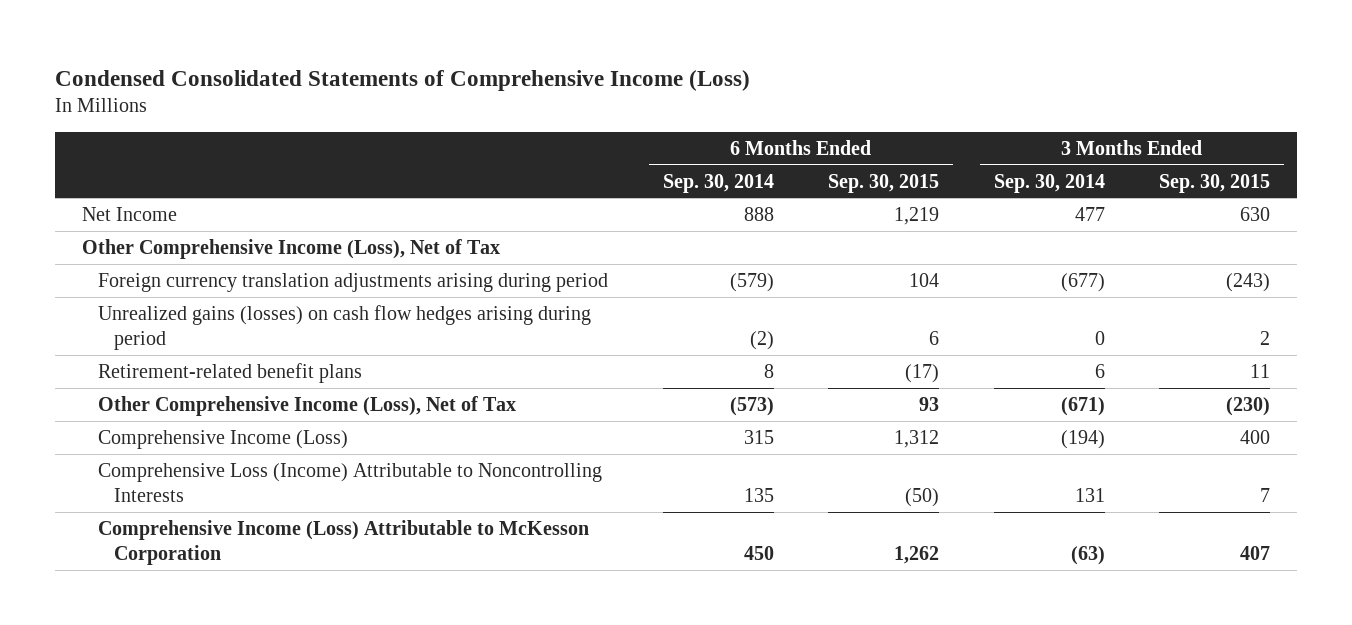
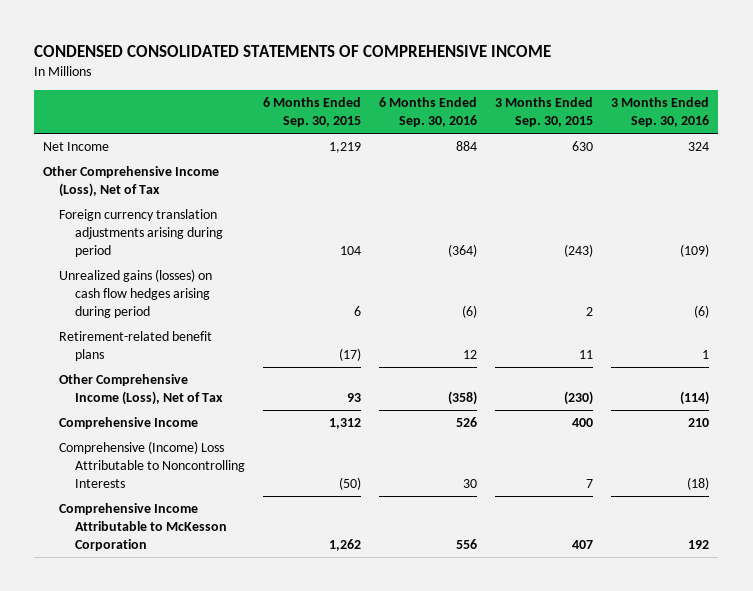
- Condensed Consolidated Statements of Comprehensive Income (Loss)
+ CONDENSED CONSOLIDATED STATEMENTS OF COMPREHENSIVE INCOME
- | 6 Months Ended Sep. 30, 2014 | 6 Months Ended Sep. 30, 2015 | 3 Months Ended Sep. 30, 2014 | 3 Months Ended Sep. 30, 2015
+ | 6 Months Ended Sep. 30, 2015 | 6 Months Ended Sep. 30, 2016 | 3 Months Ended Sep. 30, 2015 | 3 Months Ended Sep. 30, 2016
- Comprehensive Income (Loss) | 315 | 1,312 | (194) | 400
- Comprehensive Loss (Income) Attributable to Noncontrolling Interests | 135 | (50) | 131 | 7
- Comprehensive Income (Loss) Attributable to McKesson Corporation | 450 | 1,262 | (63) | 407
+ Comprehensive Income | 1,312 | 526 | 400 | 210
+ Comprehensive (Income) Loss Attributable to Noncontrolling Interests | (50) | 30 | 7 | (18)
+ Comprehensive Income Attributable to McKesson Corporation | 1,262 | 556 | 407 | 192

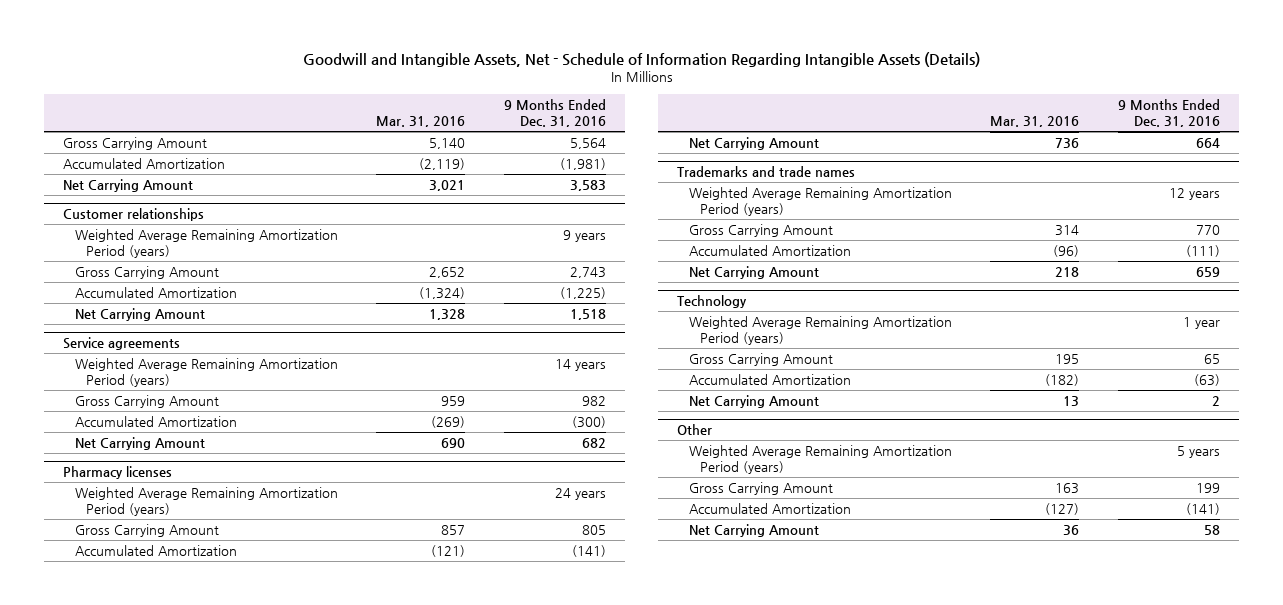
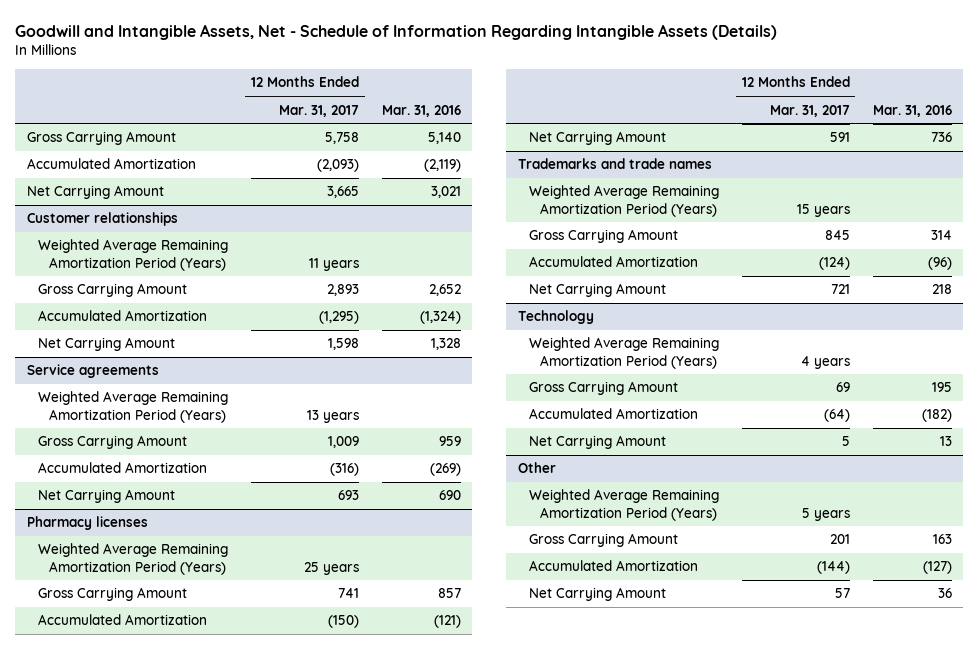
- | Mar. 31, 2016 | 9 Months Ended Dec. 31, 2016
+ | 12 Months Ended Mar. 31, 2017 | Mar. 31, 2016
@ Customer relationships
- Weighted Average Remaining Amortization Period (years) | | 9 years
+ Weighted Average Remaining Amortization Period (Years) | 11 years |
@ Service agreements
- Weighted Average Remaining Amortization Period (years) | | 14 years
+ Weighted Average Remaining Amortization Period (Years) | 13 years |
@ Pharmacy licenses
- Weighted Average Remaining Amortization Period (years) | | 24 years
+ Weighted Average Remaining Amortization Period (Years) | 25 years |
@ Trademarks and trade names
- Weighted Average Remaining Amortization Period (years) | | 12 years
+ Weighted Average Remaining Amortization Period (Years) | 15 years |
@ Technology
- Weighted Average Remaining Amortization Period (years) | | 1 year
+ Weighted Average Remaining Amortization Period (Years) | 4 years |
@ Other
- Weighted Average Remaining Amortization Period (years) | | 5 years
+ Weighted Average Remaining Amortization Period (Years) | 5 years |

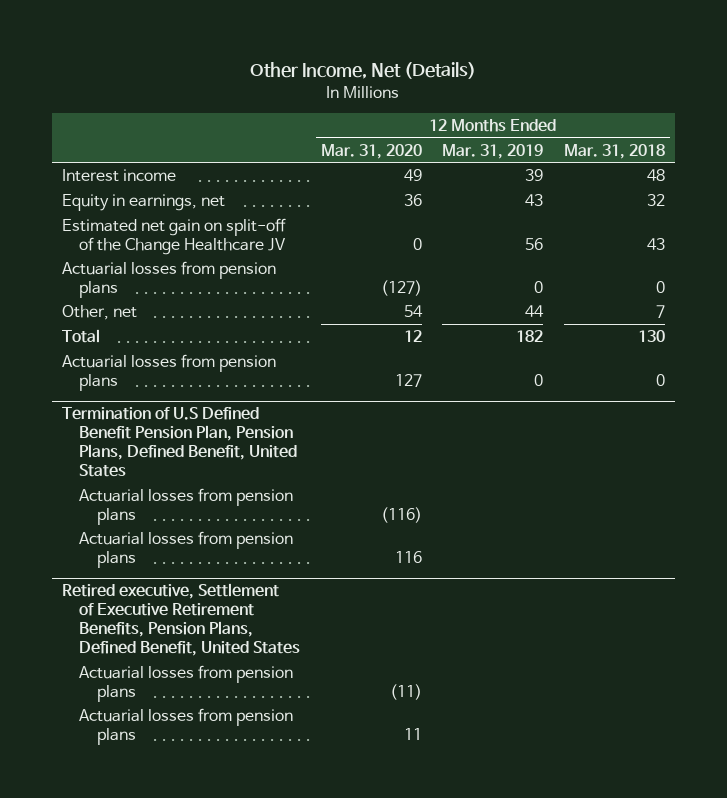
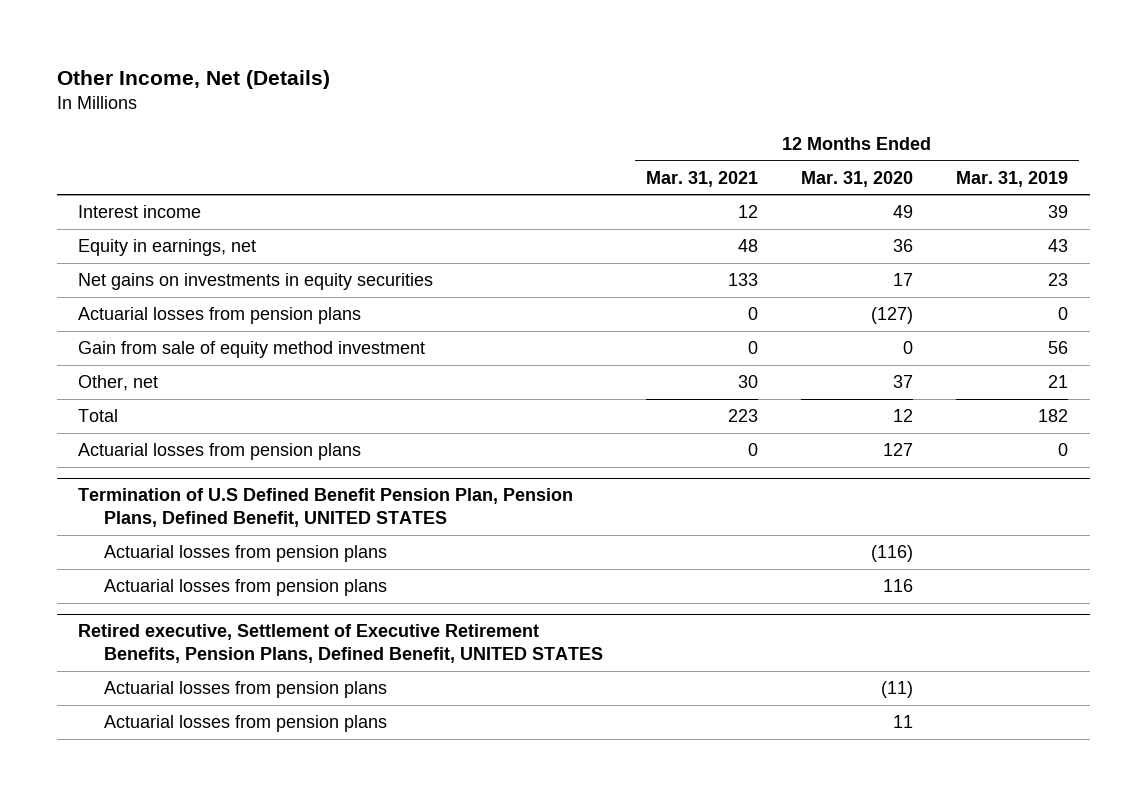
- | 12 Months Ended Mar. 31, 2020 | 12 Months Ended Mar. 31, 2019 | 12 Months Ended Mar. 31, 2018
+ | 12 Months Ended Mar. 31, 2021 | 12 Months Ended Mar. 31, 2020 | 12 Months Ended Mar. 31, 2019
- Estimated net gain on split-off of the Change Healthcare JV | 0 | 56 | 43
+ Net gains on investments in equity securities | 133 | 17 | 23
- Other, net | 54 | 44 | 7
+ Gain from sale of equity method investment | 0 | 0 | 56
+ Other, net | 30 | 37 | 21
- Termination of U.S Defined Benefit Pension Plan, Pension Plans, Defined Benefit, United States
+ Termination of U.S Defined Benefit Pension Plan, Pension Plans, Defined Benefit, UNITED STATES
- Retired executive, Settlement of Executive Retirement Benefits, Pension Plans, Defined Benefit, United States
+ Retired executive, Settlement of Executive Retirement Benefits, Pension Plans, Defined Benefit, UNITED STATES

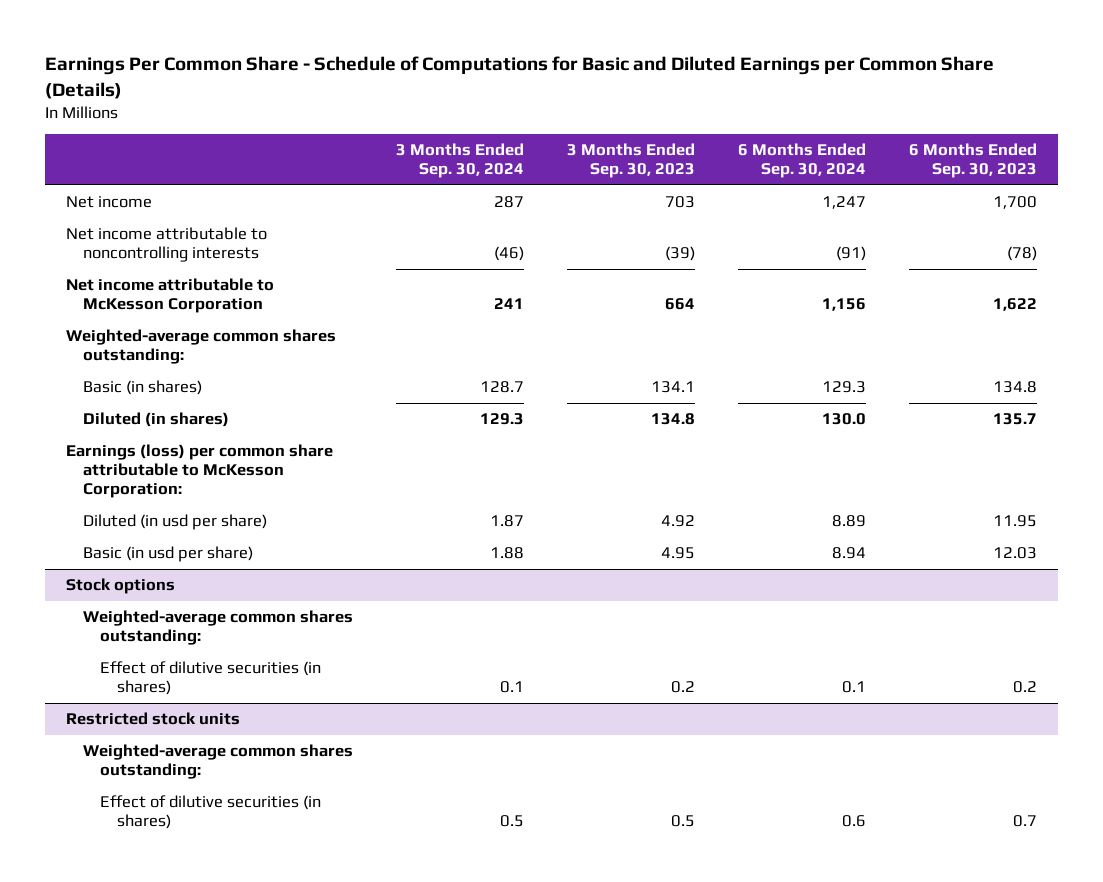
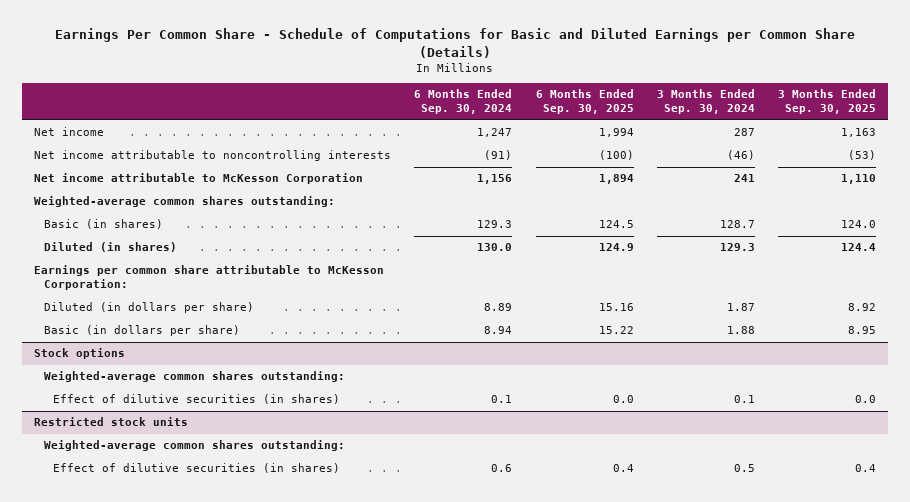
- | 3 Months Ended Sep. 30, 2024 | 3 Months Ended Sep. 30, 2023 | 6 Months Ended Sep. 30, 2024 | 6 Months Ended Sep. 30, 2023
+ | 6 Months Ended Sep. 30, 2024 | 6 Months Ended Sep. 30, 2025 | 3 Months Ended Sep. 30, 2024 | 3 Months Ended Sep. 30, 2025
- Earnings (loss) per common share attributable to McKesson Corporation:
- Diluted (in usd per share) | 1.87 | 4.92 | 8.89 | 11.95
- Basic (in usd per share) | 1.88 | 4.95 | 8.94 | 12.03
+ Earnings per common share attributable to McKesson Corporation:
+ Diluted (in dollars per share) | 8.89 | 15.16 | 1.87 | 8.92
+ Basic (in dollars per share) | 8.94 | 15.22 | 1.88 | 8.95

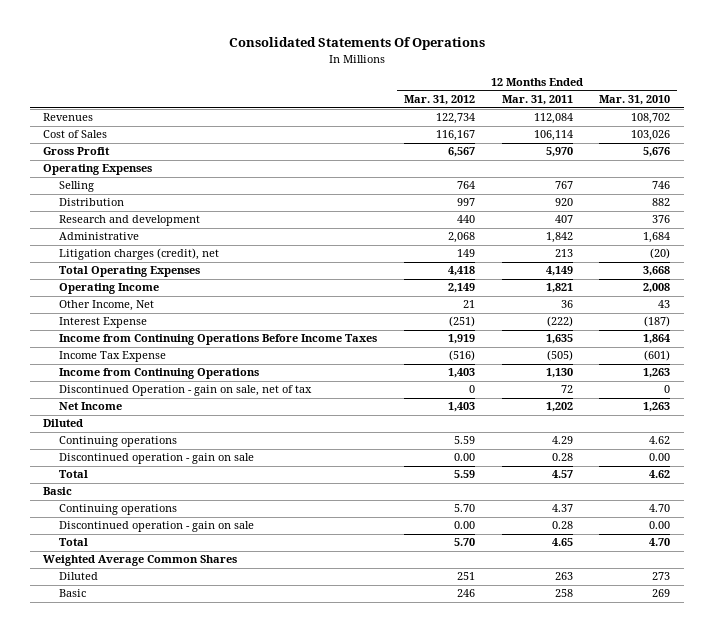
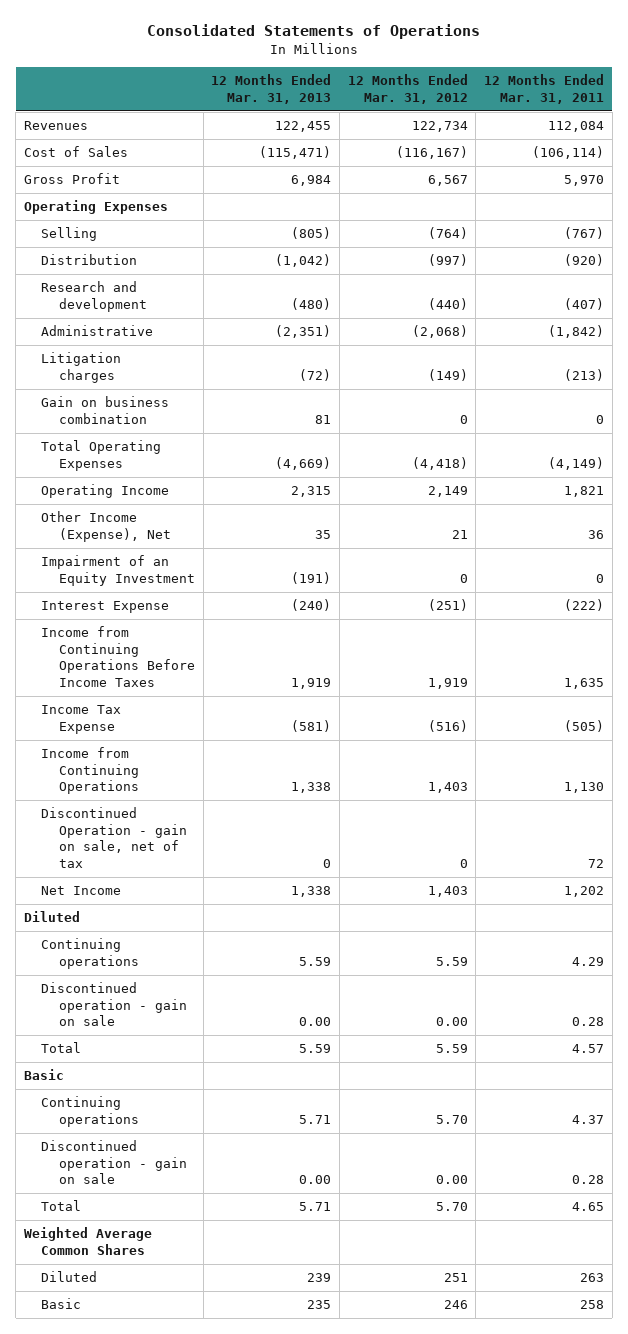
- Consolidated Statements Of Operations
+ Consolidated Statements of Operations
- | 12 Months Ended Mar. 31, 2012 | 12 Months Ended Mar. 31, 2011 | 12 Months Ended Mar. 31, 2010
+ | 12 Months Ended Mar. 31, 2013 | 12 Months Ended Mar. 31, 2012 | 12 Months Ended Mar. 31, 2011
- Cost of Sales | 116,167 | 106,114 | 103,026
+ Cost of Sales | (115,471) | (116,167) | (106,114)
- Selling | 764 | 767 | 746
- Distribution | 997 | 920 | 882
- Research and development | 440 | 407 | 376
- Administrative | 2,068 | 1,842 | 1,684
- Litigation charges (credit), net | 149 | 213 | (20)
- Total Operating Expenses | 4,418 | 4,149 | 3,668
+ Selling | (805) | (764) | (767)
+ Distribution | (1,042) | (997) | (920)
+ Research and development | (480) | (440) | (407)
+ Administrative | (2,351) | (2,068) | (1,842)
+ Litigation charges | (72) | (149) | (213)
+ Gain on business combination | 81 | 0 | 0
+ Total Operating Expenses | (4,669) | (4,418) | (4,149)
- Other Income, Net | 21 | 36 | 43
+ Other Income (Expense), Net | 35 | 21 | 36
+ Impairment of an Equity Investment | (191) | 0 | 0

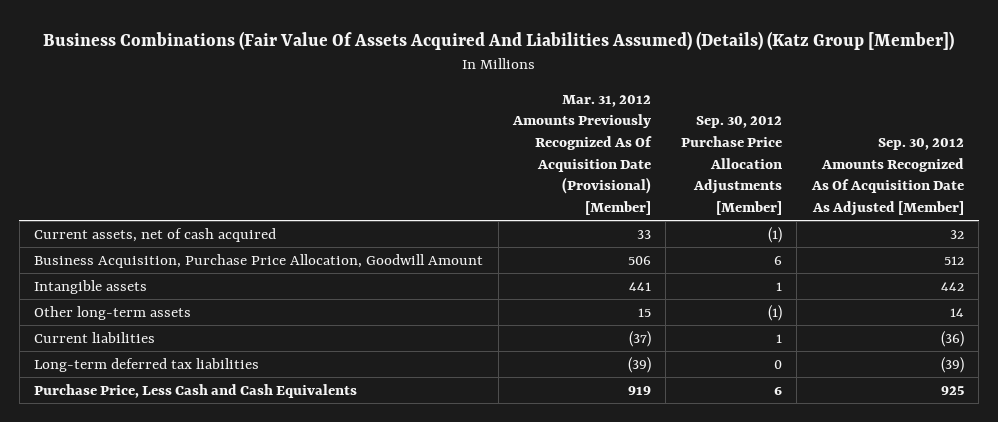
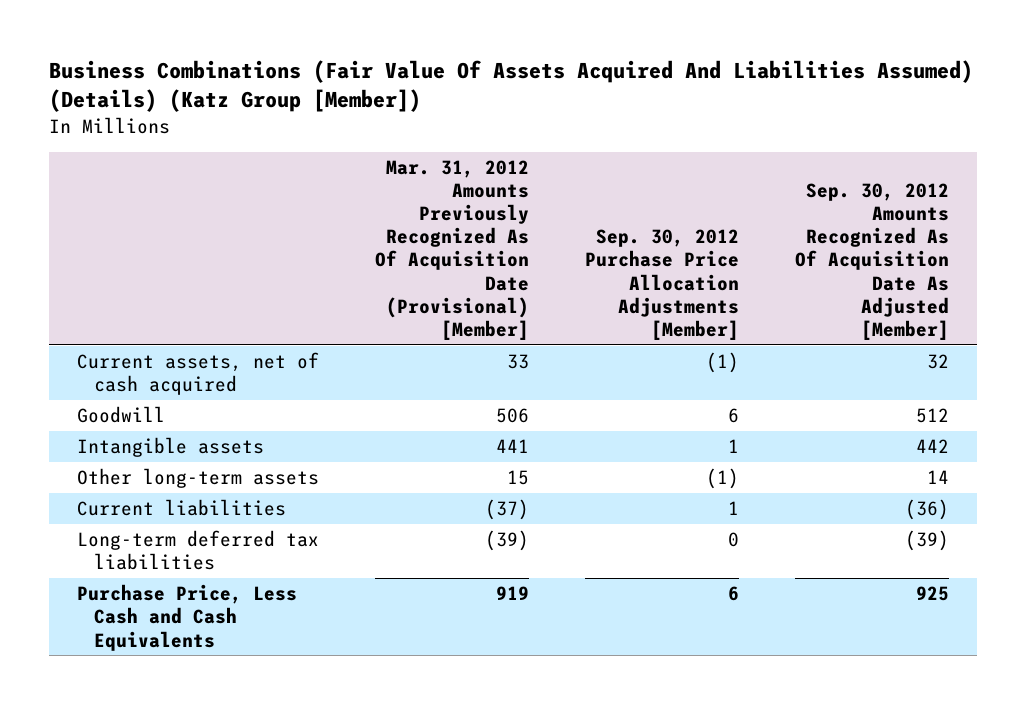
- Business Acquisition, Purchase Price Allocation, Goodwill Amount | 506 | 6 | 512
+ Goodwill | 506 | 6 | 512

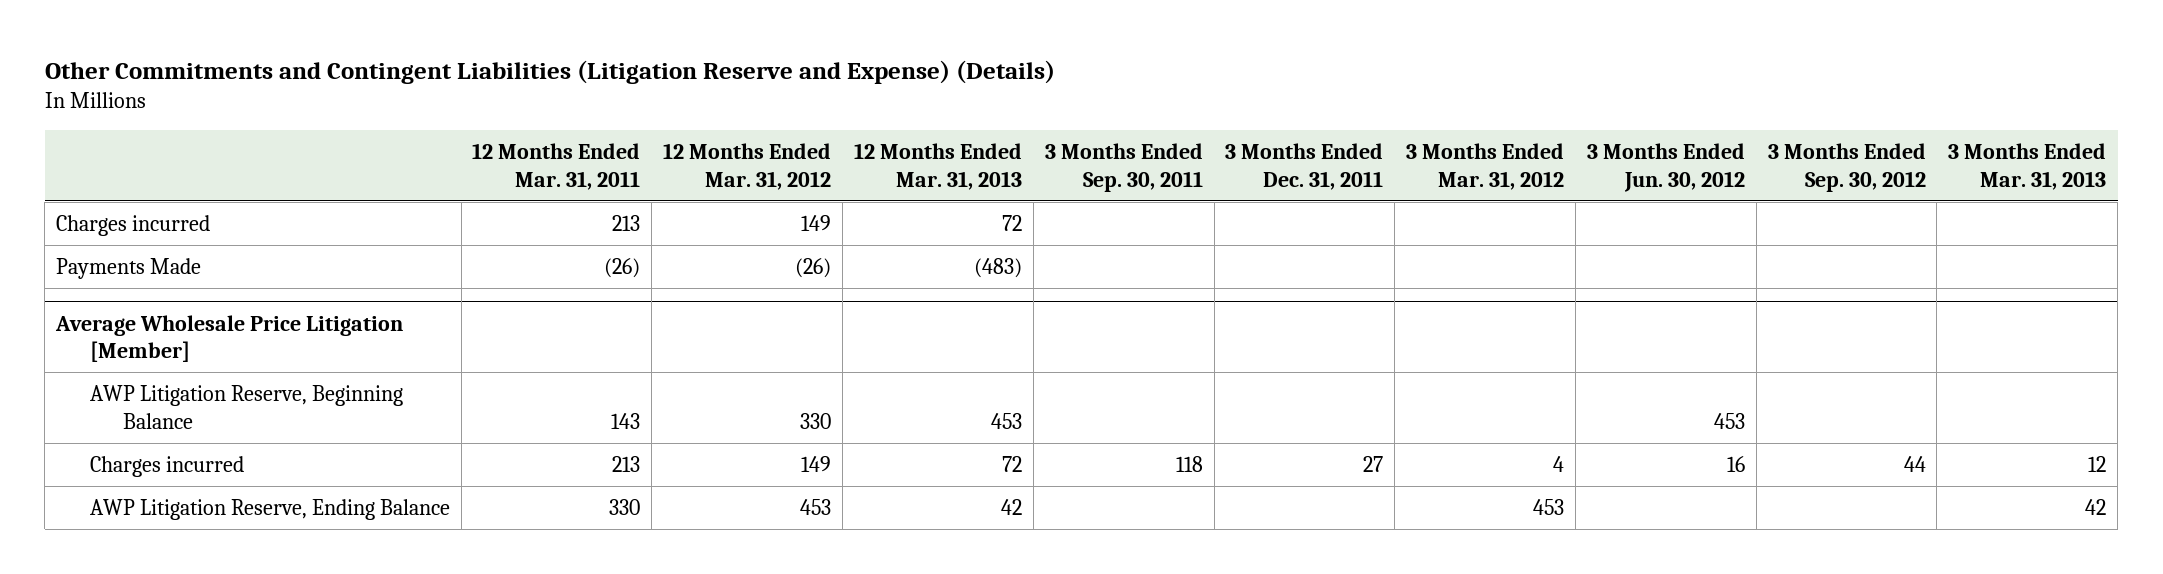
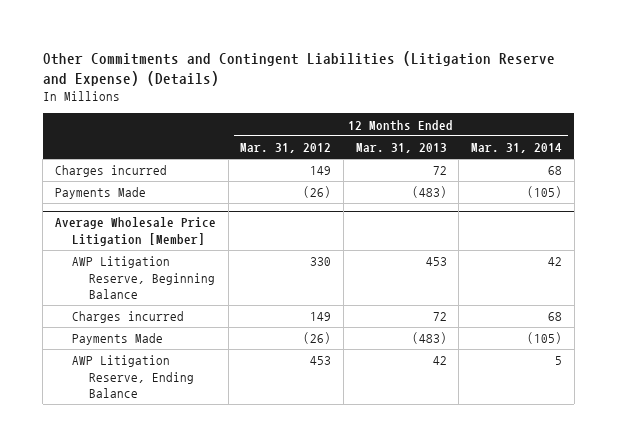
- | 12 Months Ended Mar. 31, 2011 | 12 Months Ended Mar. 31, 2012 | 12 Months Ended Mar. 31, 2013 | 3 Months Ended Sep. 30, 2011 | 3 Months Ended Dec. 31, 2011 | 3 Months Ended Mar. 31, 2012 | 3 Months Ended Jun. 30, 2012 | 3 Months Ended Sep. 30, 2012 | 3 Months Ended Mar. 31, 2013
+ | 12 Months Ended Mar. 31, 2012 | 12 Months Ended Mar. 31, 2013 | 12 Months Ended Mar. 31, 2014
@ Average Wholesale Price Litigation [Member]
+ Payments Made | (26) | (483) | (105)

